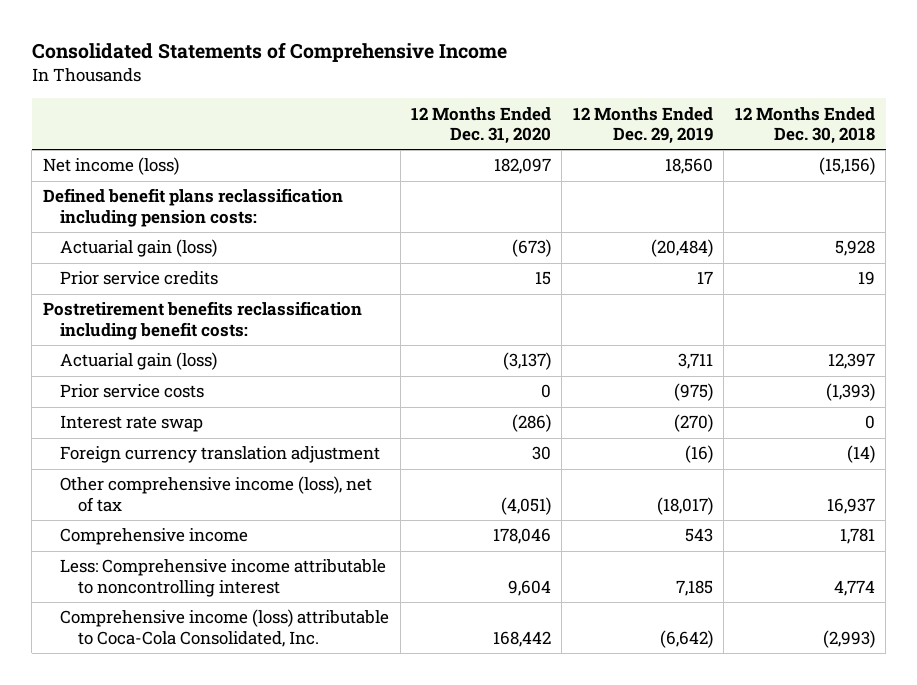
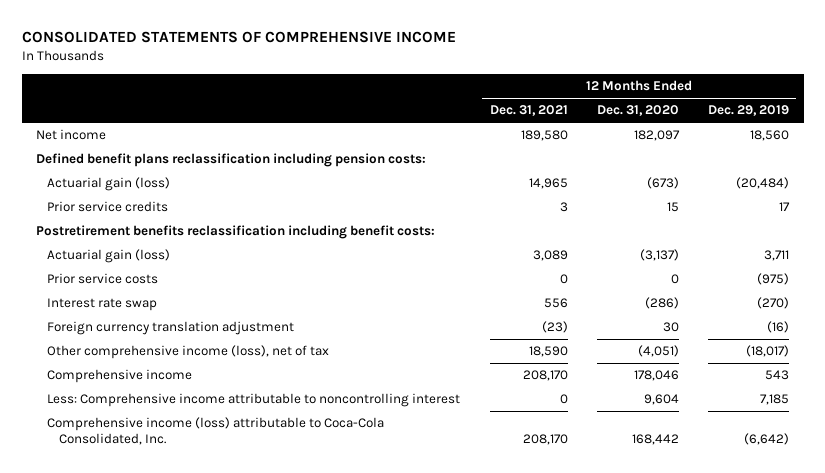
- Consolidated Statements of Comprehensive Income
+ CONSOLIDATED STATEMENTS OF COMPREHENSIVE INCOME
- | 12 Months Ended Dec. 31, 2020 | 12 Months Ended Dec. 29, 2019 | 12 Months Ended Dec. 30, 2018
+ | 12 Months Ended Dec. 31, 2021 | 12 Months Ended Dec. 31, 2020 | 12 Months Ended Dec. 29, 2019
- Net income (loss) | 182,097 | 18,560 | (15,156)
+ Net income | 189,580 | 182,097 | 18,560

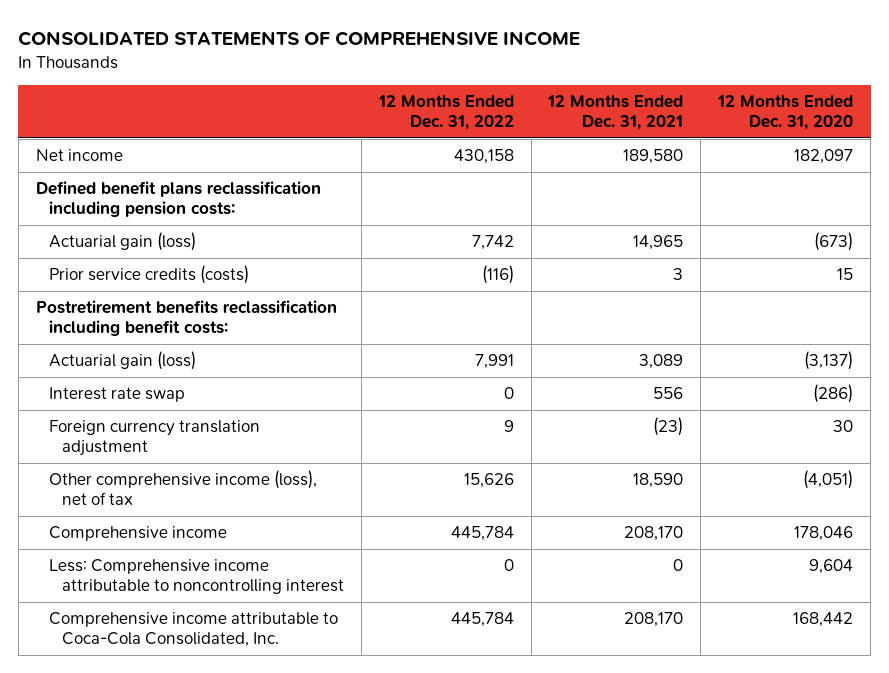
- | 12 Months Ended Dec. 31, 2021 | 12 Months Ended Dec. 31, 2020 | 12 Months Ended Dec. 29, 2019
+ | 12 Months Ended Dec. 31, 2022 | 12 Months Ended Dec. 31, 2021 | 12 Months Ended Dec. 31, 2020
- Prior service credits | 3 | 15 | 17
+ Prior service credits (costs) | (116) | 3 | 15
- Prior service costs | 0 | 0 | (975)
- Comprehensive income (loss) attributable to Coca-Cola Consolidated, Inc. | 208,170 | 168,442 | (6,642)
+ Comprehensive income attributable to Coca-Cola Consolidated, Inc. | 445,784 | 208,170 | 168,442

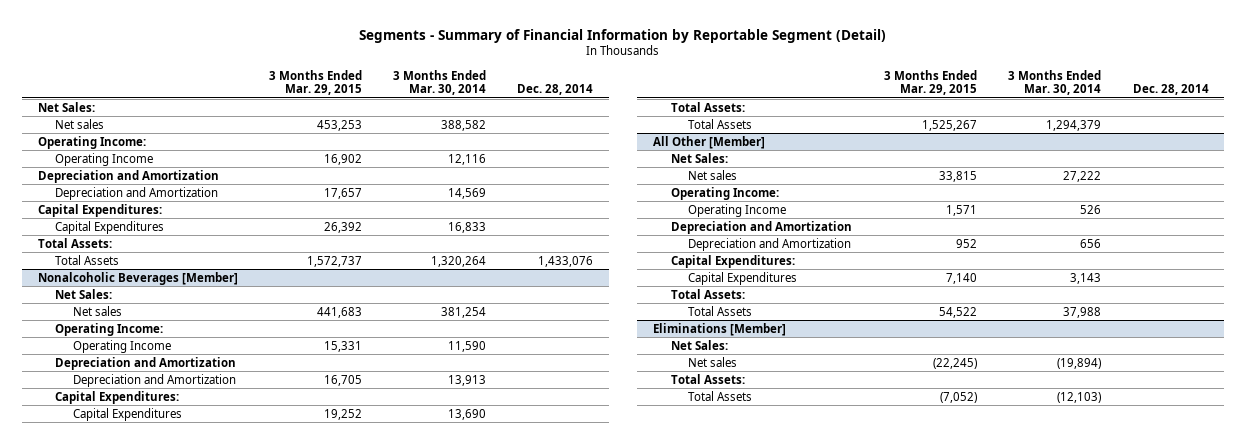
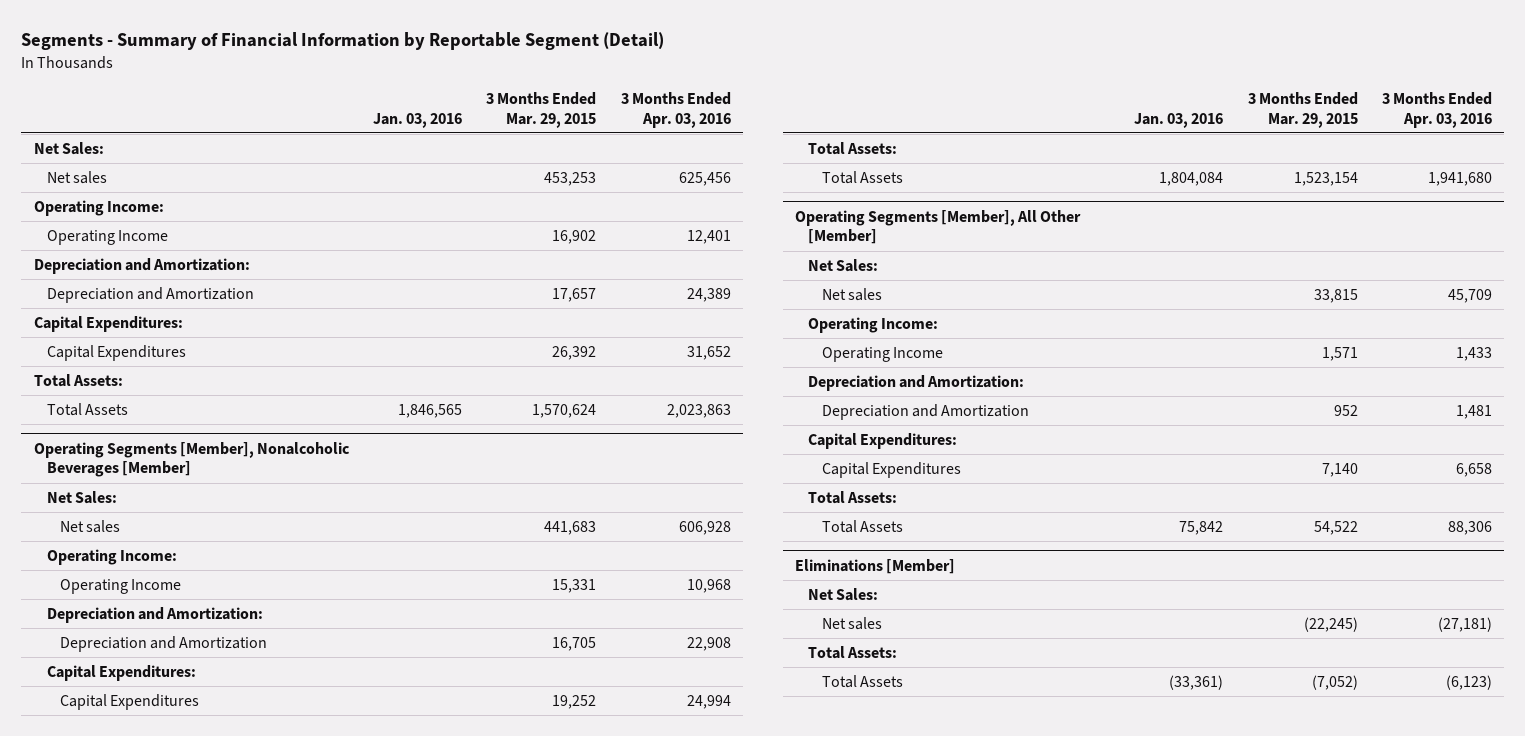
- | 3 Months Ended Mar. 29, 2015 | 3 Months Ended Mar. 30, 2014 | Dec. 28, 2014
+ | Jan. 03, 2016 | 3 Months Ended Mar. 29, 2015 | 3 Months Ended Apr. 03, 2016
- Depreciation and Amortization
+ Depreciation and Amortization:
- Total Assets | 1,572,737 | 1,320,264 | 1,433,076
- Nonalcoholic Beverages [Member]
+ Total Assets | 1,846,565 | 1,570,624 | 2,023,863
+ Operating Segments [Member], Nonalcoholic Beverages [Member]
- Depreciation and Amortization
+ Depreciation and Amortization:
- Total Assets | 1,525,267 | 1,294,379 |
- All Other [Member]
+ Total Assets | 1,804,084 | 1,523,154 | 1,941,680
+ Operating Segments [Member], All Other [Member]
- Depreciation and Amortization
+ Depreciation and Amortization:

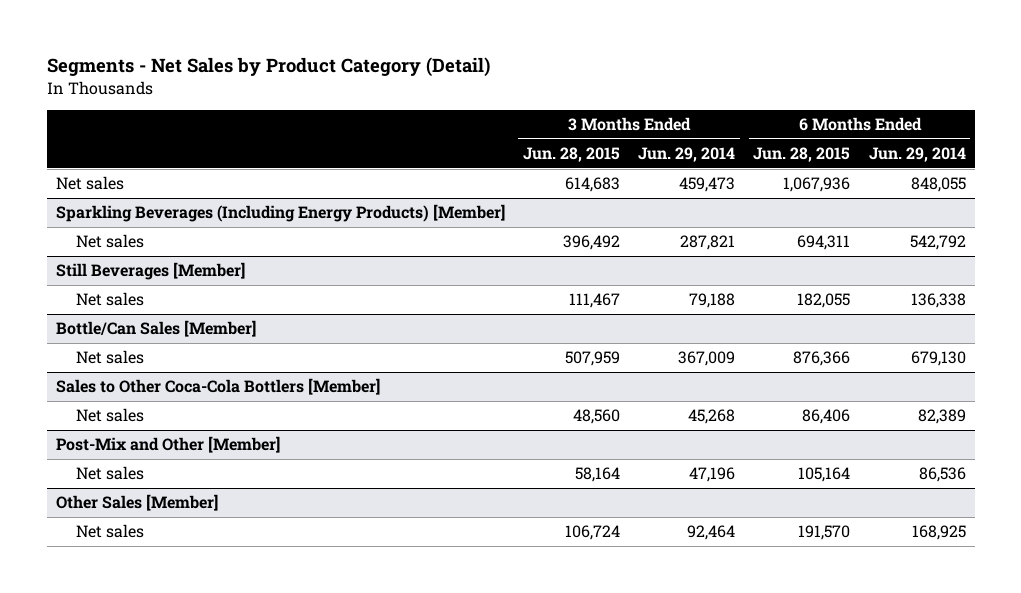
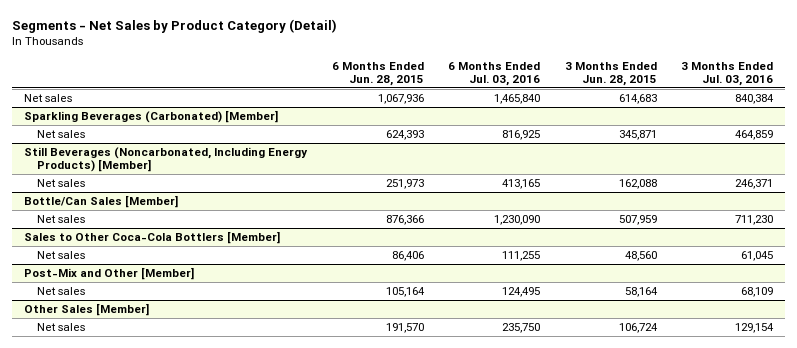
- | 3 Months Ended Jun. 28, 2015 | 3 Months Ended Jun. 29, 2014 | 6 Months Ended Jun. 28, 2015 | 6 Months Ended Jun. 29, 2014
+ | 6 Months Ended Jun. 28, 2015 | 6 Months Ended Jul. 03, 2016 | 3 Months Ended Jun. 28, 2015 | 3 Months Ended Jul. 03, 2016
- Sparkling Beverages (Including Energy Products) [Member]
- Net sales | 396,492 | 287,821 | 694,311 | 542,792
- Still Beverages [Member]
- Net sales | 111,467 | 79,188 | 182,055 | 136,338
+ Sparkling Beverages (Carbonated) [Member]
+ Net sales | 624,393 | 816,925 | 345,871 | 464,859
+ Still Beverages (Noncarbonated, Including Energy Products) [Member]
+ Net sales | 251,973 | 413,165 | 162,088 | 246,371

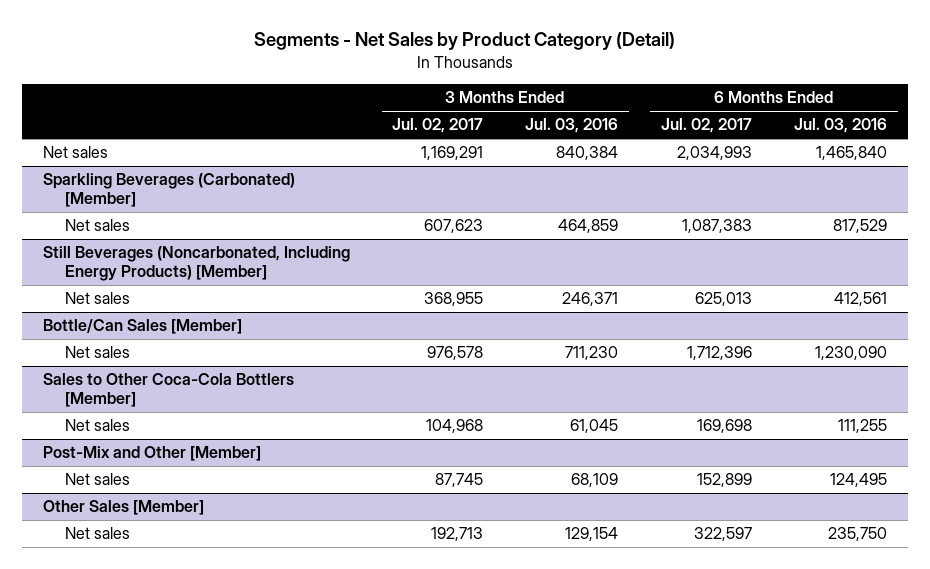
- | 6 Months Ended Jun. 28, 2015 | 6 Months Ended Jul. 03, 2016 | 3 Months Ended Jun. 28, 2015 | 3 Months Ended Jul. 03, 2016
+ | 3 Months Ended Jul. 02, 2017 | 3 Months Ended Jul. 03, 2016 | 6 Months Ended Jul. 02, 2017 | 6 Months Ended Jul. 03, 2016
@ Sparkling Beverages (Carbonated) [Member]
- Net sales | 624,393 | 816,925 | 345,871 | 464,859
+ Net sales | 607,623 | 464,859 | 1,087,383 | 817,529
@ Still Beverages (Noncarbonated, Including Energy Products) [Member]
- Net sales | 251,973 | 413,165 | 162,088 | 246,371
+ Net sales | 368,955 | 246,371 | 625,013 | 412,561

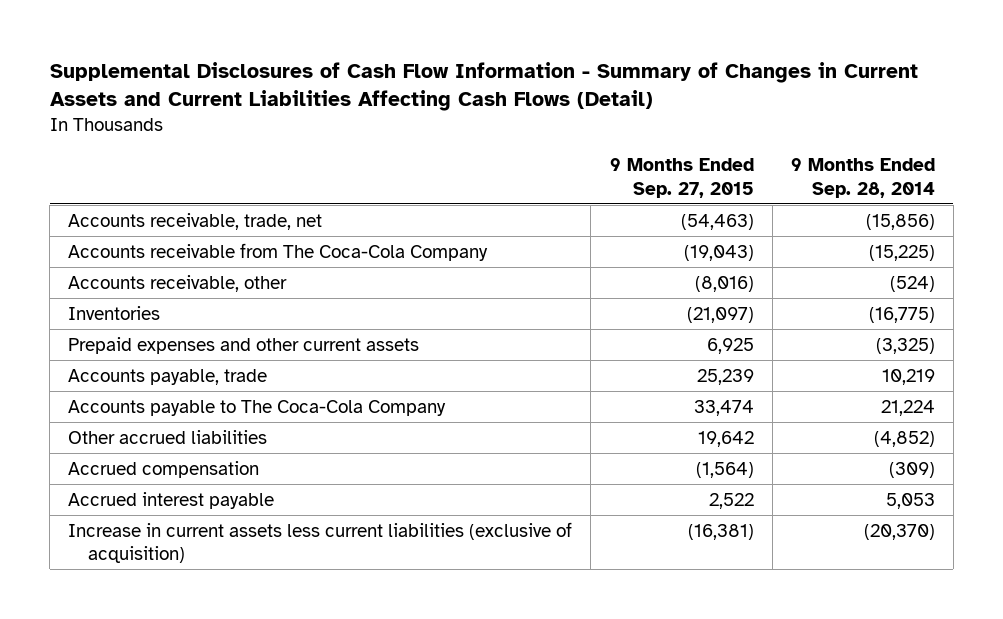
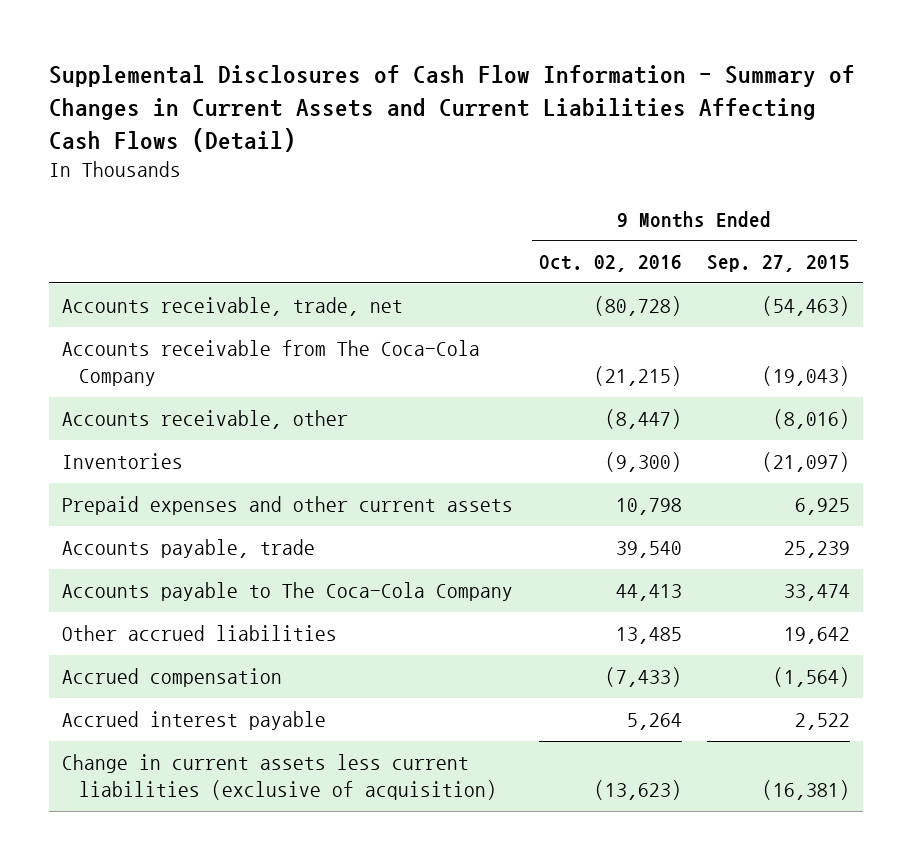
- | 9 Months Ended Sep. 27, 2015 | 9 Months Ended Sep. 28, 2014
+ | 9 Months Ended Oct. 02, 2016 | 9 Months Ended Sep. 27, 2015
- Increase in current assets less current liabilities (exclusive of acquisition) | (16,381) | (20,370)
+ Change in current assets less current liabilities (exclusive of acquisition) | (13,623) | (16,381)

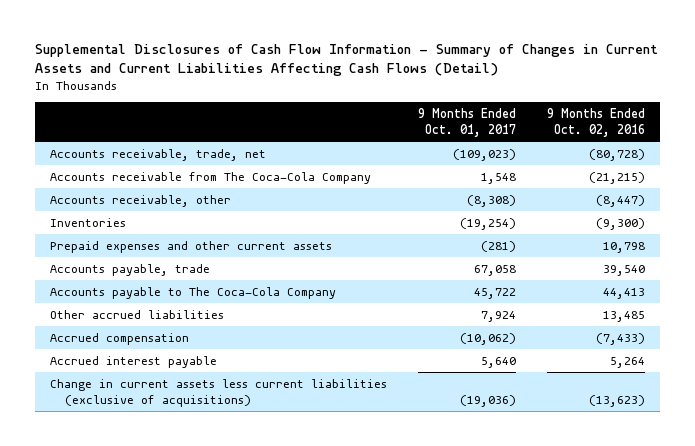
- | 9 Months Ended Oct. 02, 2016 | 9 Months Ended Sep. 27, 2015
+ | 9 Months Ended Oct. 01, 2017 | 9 Months Ended Oct. 02, 2016
- Change in current assets less current liabilities (exclusive of acquisition) | (13,623) | (16,381)
+ Change in current assets less current liabilities (exclusive of acquisitions) | (19,036) | (13,623)

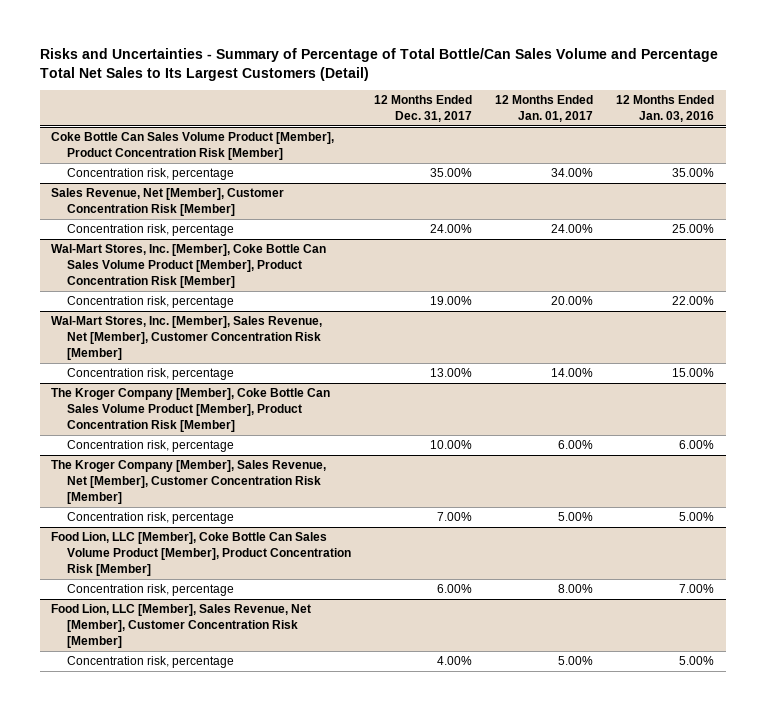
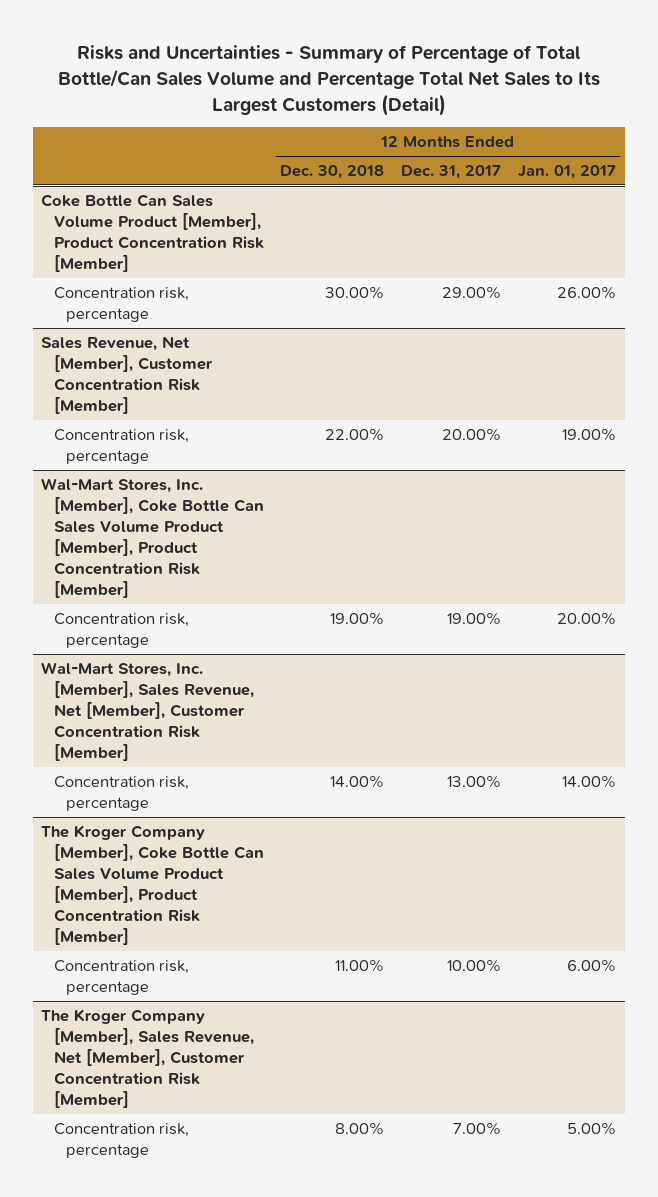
- | 12 Months Ended Dec. 31, 2017 | 12 Months Ended Jan. 01, 2017 | 12 Months Ended Jan. 03, 2016
+ | 12 Months Ended Dec. 30, 2018 | 12 Months Ended Dec. 31, 2017 | 12 Months Ended Jan. 01, 2017
@ Coke Bottle Can Sales Volume Product [Member], Product Concentration Risk [Member]
- Concentration risk, percentage | 35.00% | 34.00% | 35.00%
+ Concentration risk, percentage | 30.00% | 29.00% | 26.00%
@ Sales Revenue, Net [Member], Customer Concentration Risk [Member]
- Concentration risk, percentage | 24.00% | 24.00% | 25.00%
+ Concentration risk, percentage | 22.00% | 20.00% | 19.00%
- Food Lion, LLC [Member], Coke Bottle Can Sales Volume Product [Member], Product Concentration Risk [Member]
- Concentration risk, percentage | 6.00% | 8.00% | 7.00%
- Food Lion, LLC [Member], Sales Revenue, Net [Member], Customer Concentration Risk [Member]
- Concentration risk, percentage | 4.00% | 5.00% | 5.00%

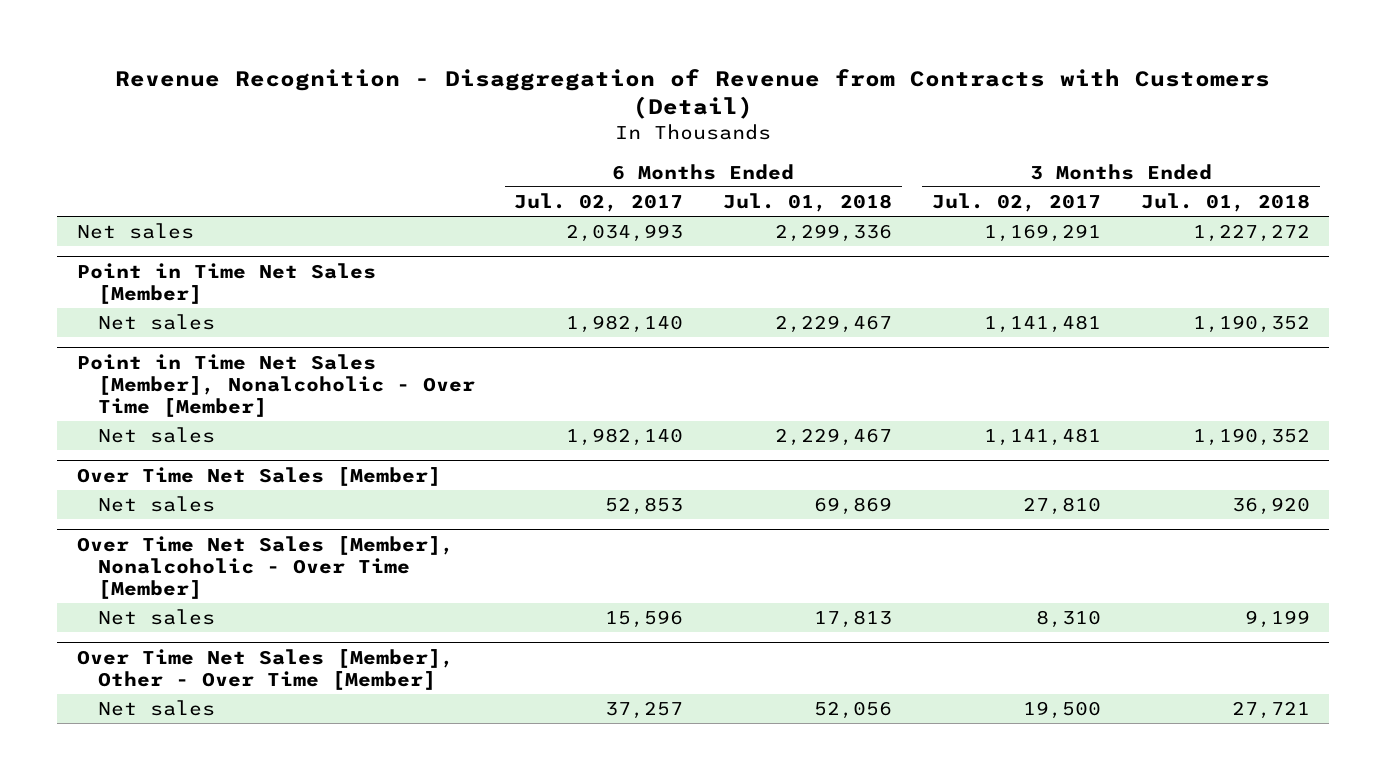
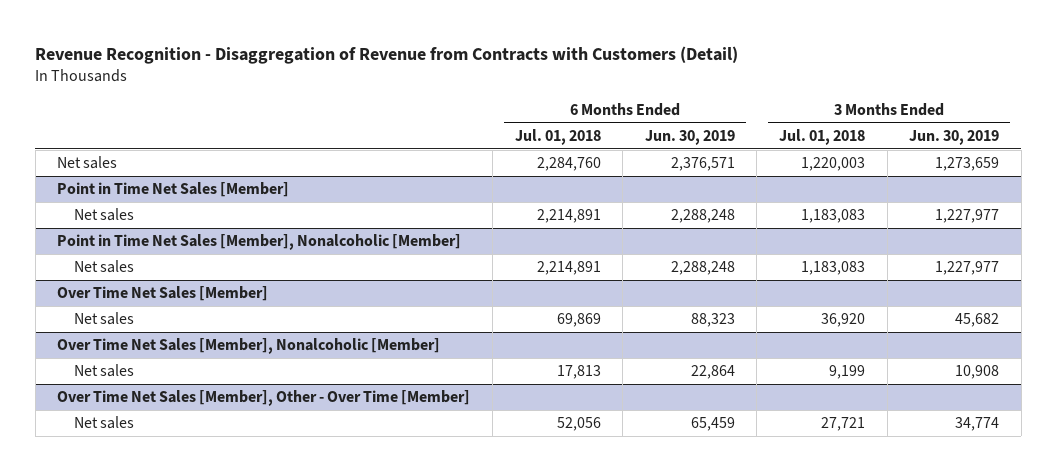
- | 6 Months Ended Jul. 02, 2017 | 6 Months Ended Jul. 01, 2018 | 3 Months Ended Jul. 02, 2017 | 3 Months Ended Jul. 01, 2018
+ | 6 Months Ended Jul. 01, 2018 | 6 Months Ended Jun. 30, 2019 | 3 Months Ended Jul. 01, 2018 | 3 Months Ended Jun. 30, 2019
- Net sales | 2,034,993 | 2,299,336 | 1,169,291 | 1,227,272
+ Net sales | 2,284,760 | 2,376,571 | 1,220,003 | 1,273,659
@ Point in Time Net Sales [Member]
- Net sales | 1,982,140 | 2,229,467 | 1,141,481 | 1,190,352
- Point in Time Net Sales [Member], Nonalcoholic - Over Time [Member]
- Net sales | 1,982,140 | 2,229,467 | 1,141,481 | 1,190,352
@ Point in Time Net Sales [Member]
+ Net sales | 2,214,891 | 2,288,248 | 1,183,083 | 1,227,977
+ Point in Time Net Sales [Member], Nonalcoholic [Member]
+ Net sales | 2,214,891 | 2,288,248 | 1,183,083 | 1,227,977
- Over Time Net Sales [Member], Nonalcoholic - Over Time [Member]
+ Over Time Net Sales [Member], Nonalcoholic [Member]

